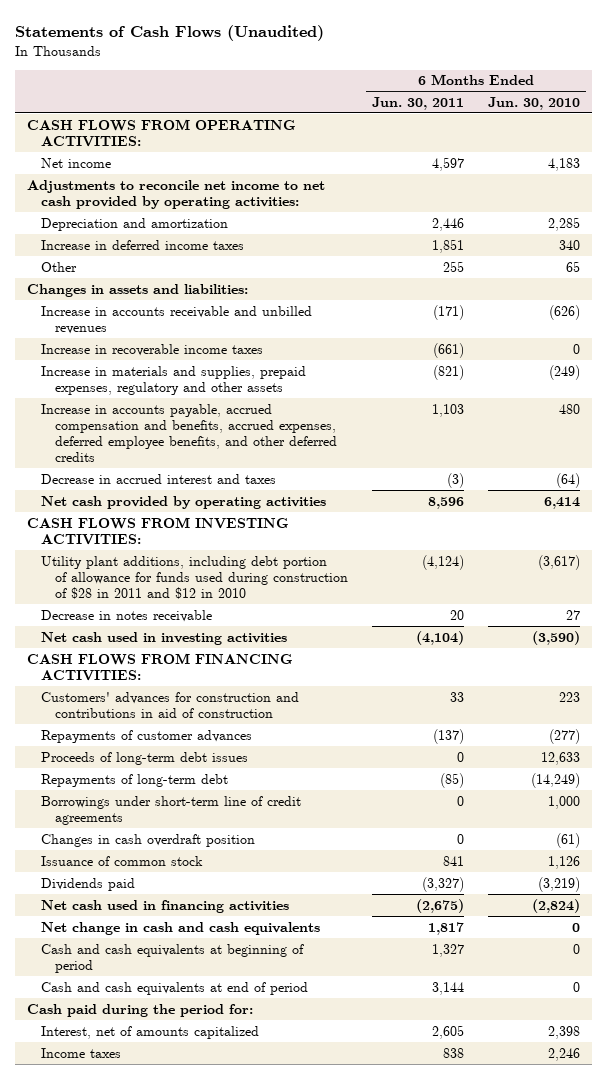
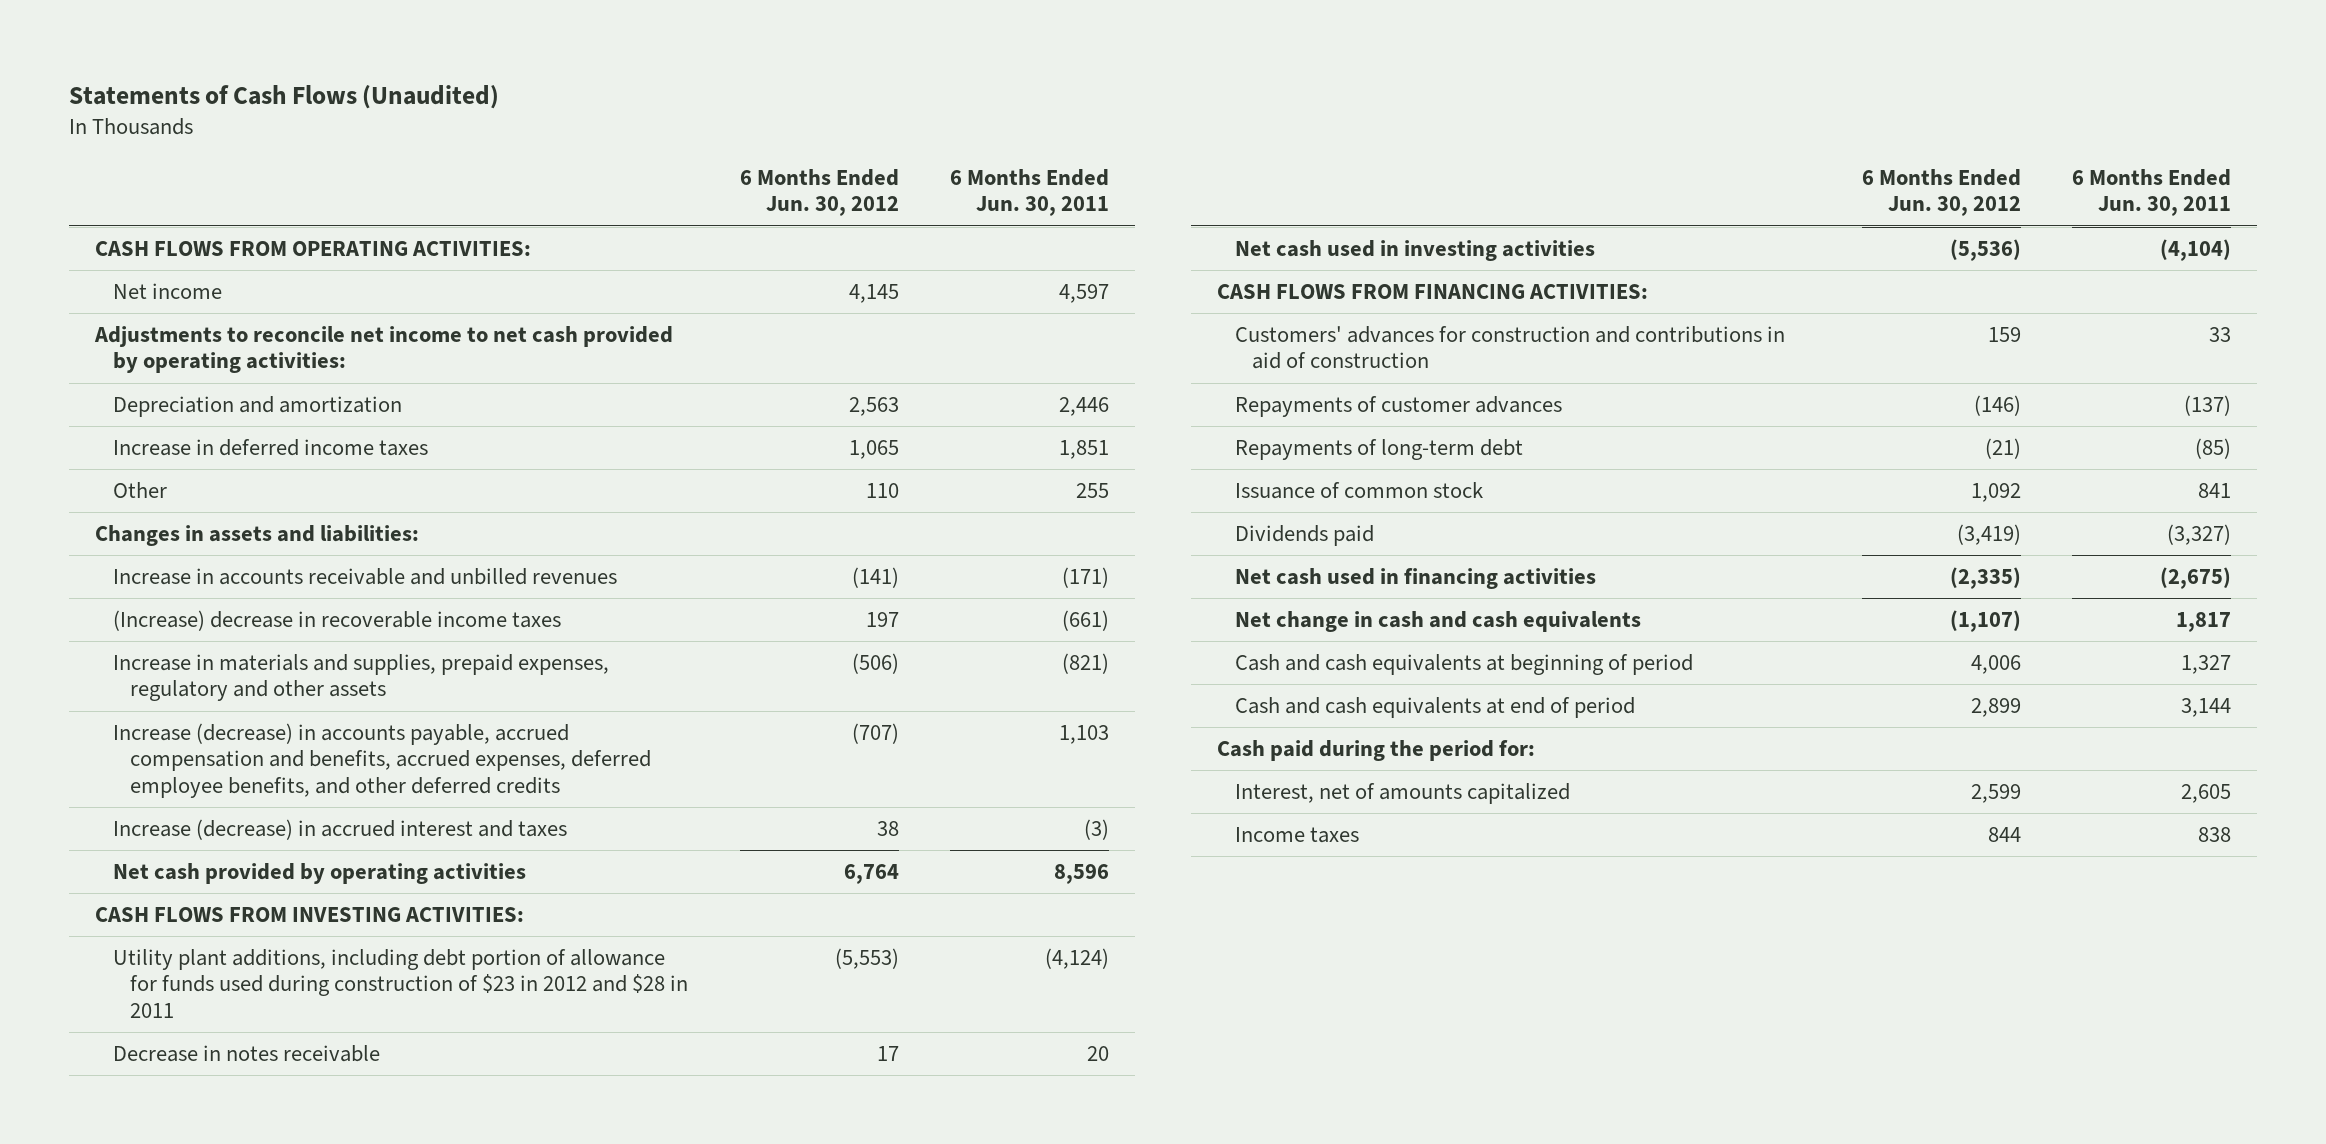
- | 6 Months Ended Jun. 30, 2011 | 6 Months Ended Jun. 30, 2010
+ | 6 Months Ended Jun. 30, 2012 | 6 Months Ended Jun. 30, 2011
- Increase in recoverable income taxes | (661) | 0
+ (Increase) decrease in recoverable income taxes | 197 | (661)
- Increase in accounts payable, accrued compensation and benefits, accrued expenses, deferred employee benefits, and other deferred credits | 1,103 | 480
- Decrease in accrued interest and taxes | (3) | (64)
+ Increase (decrease) in accounts payable, accrued compensation and benefits, accrued expenses, deferred employee benefits, and other deferred credits | (707) | 1,103
+ Increase (decrease) in accrued interest and taxes | 38 | (3)
- Utility plant additions, including debt portion of allowance for funds used during construction of $28 in 2011 and $12 in 2010 | (4,124) | (3,617)
+ Utility plant additions, including debt portion of allowance for funds used during construction of $23 in 2012 and $28 in 2011 | (5,553) | (4,124)
- Proceeds of long-term debt issues | 0 | 12,633
- Borrowings under short-term line of credit agreements | 0 | 1,000
- Changes in cash overdraft position | 0 | (61)

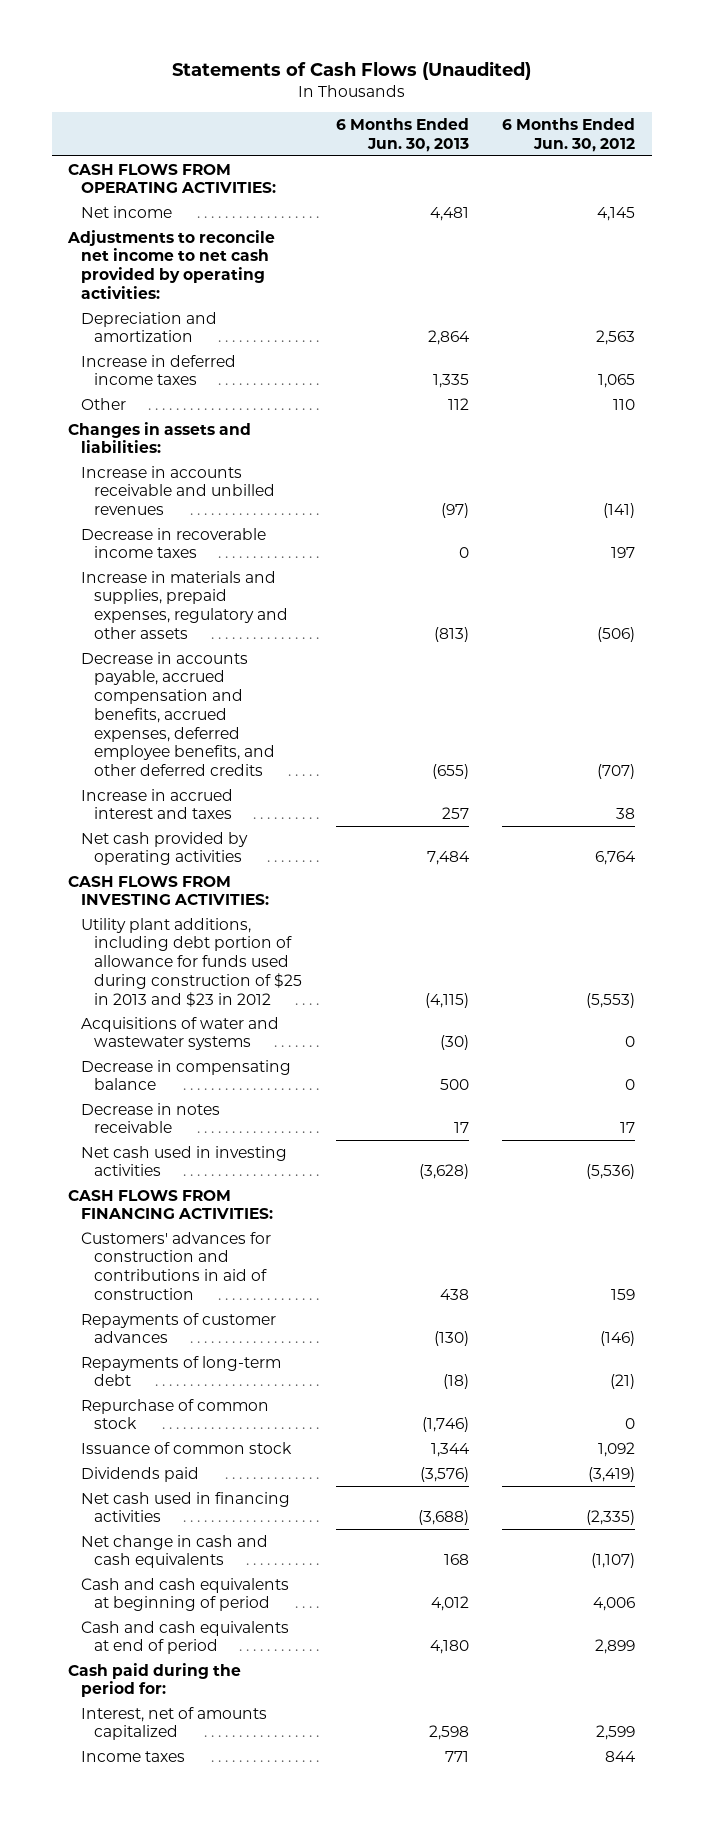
- | 6 Months Ended Jun. 30, 2012 | 6 Months Ended Jun. 30, 2011
+ | 6 Months Ended Jun. 30, 2013 | 6 Months Ended Jun. 30, 2012
- (Increase) decrease in recoverable income taxes | 197 | (661)
+ Decrease in recoverable income taxes | 0 | 197
- Increase (decrease) in accounts payable, accrued compensation and benefits, accrued expenses, deferred employee benefits, and other deferred credits | (707) | 1,103
- Increase (decrease) in accrued interest and taxes | 38 | (3)
+ Decrease in accounts payable, accrued compensation and benefits, accrued expenses, deferred employee benefits, and other deferred credits | (655) | (707)
+ Increase in accrued interest and taxes | 257 | 38
- Utility plant additions, including debt portion of allowance for funds used during construction of $23 in 2012 and $28 in 2011 | (5,553) | (4,124)
+ Utility plant additions, including debt portion of allowance for funds used during construction of $25 in 2013 and $23 in 2012 | (4,115) | (5,553)
+ Acquisitions of water and wastewater systems | (30) | 0
+ Decrease in compensating balance | 500 | 0
+ Repurchase of common stock | (1,746) | 0

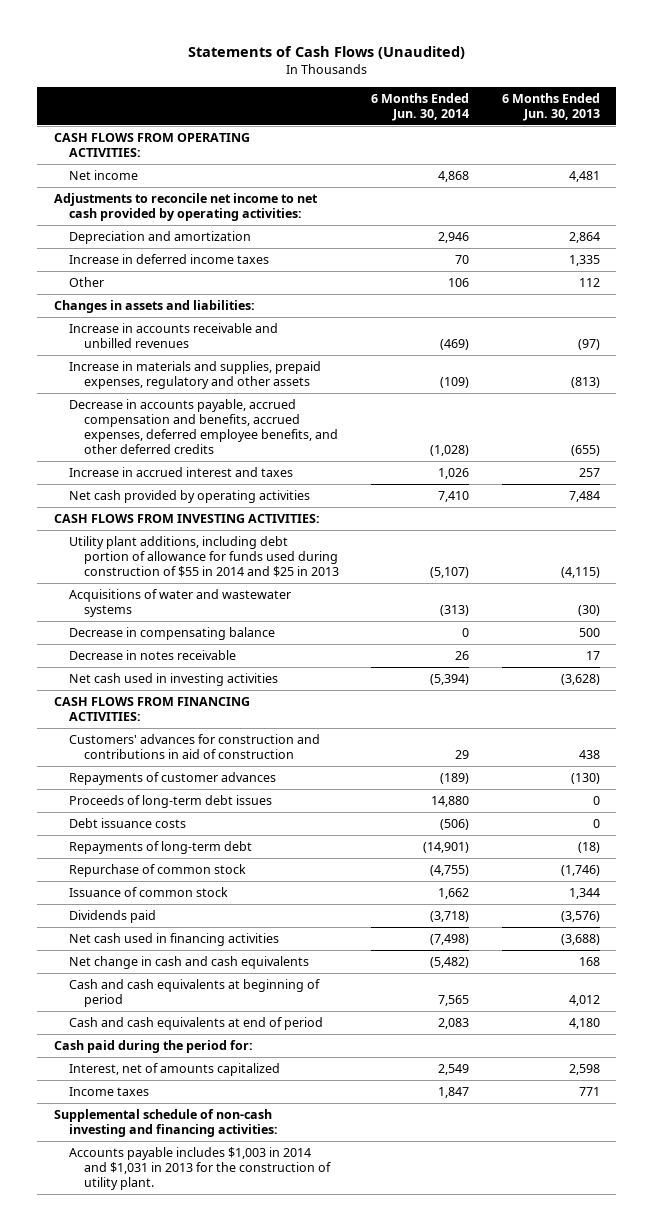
- | 6 Months Ended Jun. 30, 2013 | 6 Months Ended Jun. 30, 2012
+ | 6 Months Ended Jun. 30, 2014 | 6 Months Ended Jun. 30, 2013
- Decrease in recoverable income taxes | 0 | 197
- Utility plant additions, including debt portion of allowance for funds used during construction of $25 in 2013 and $23 in 2012 | (4,115) | (5,553)
+ Utility plant additions, including debt portion of allowance for funds used during construction of $55 in 2014 and $25 in 2013 | (5,107) | (4,115)
+ Proceeds of long-term debt issues | 14,880 | 0
+ Debt issuance costs | (506) | 0
+ Supplemental schedule of non-cash investing and financing activities:
+ Accounts payable includes $1,003 in 2014 and $1,031 in 2013 for the construction of utility plant.

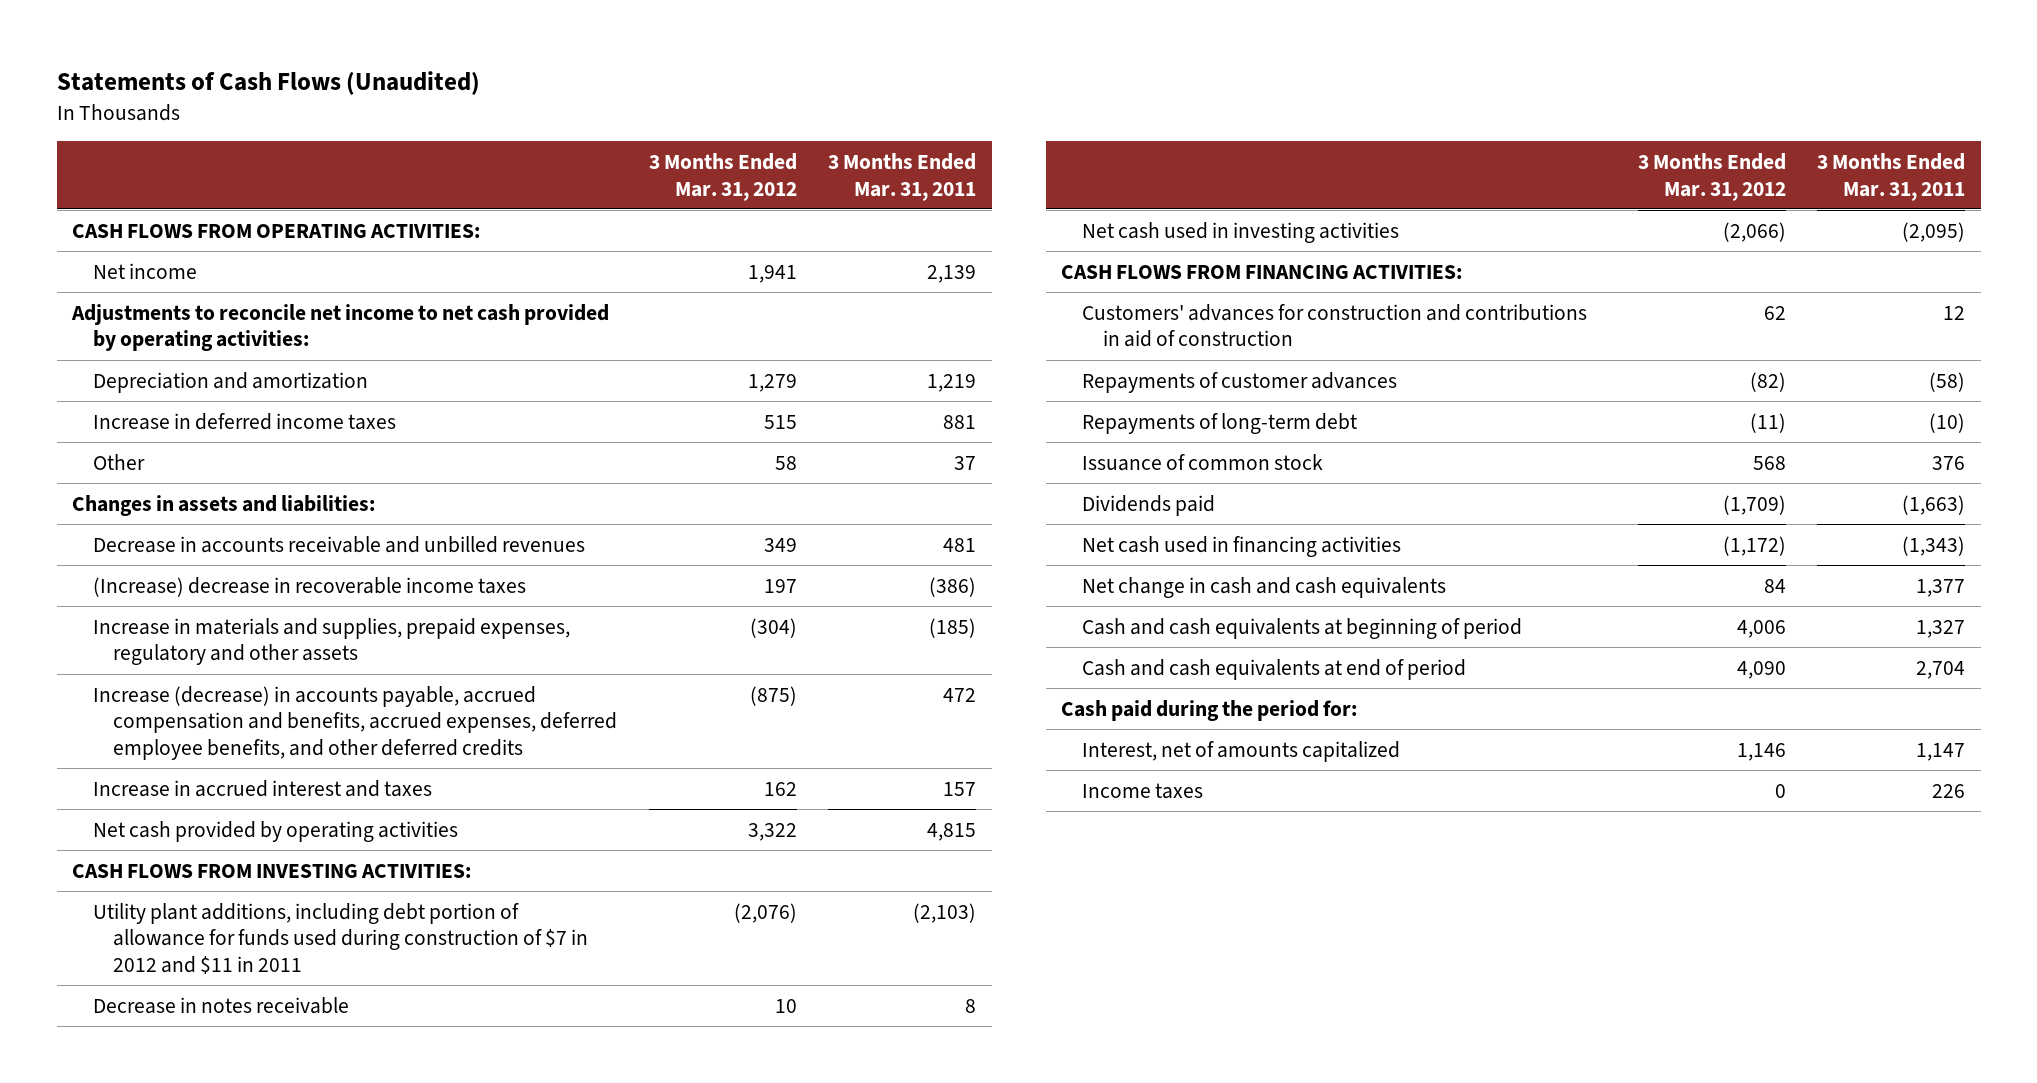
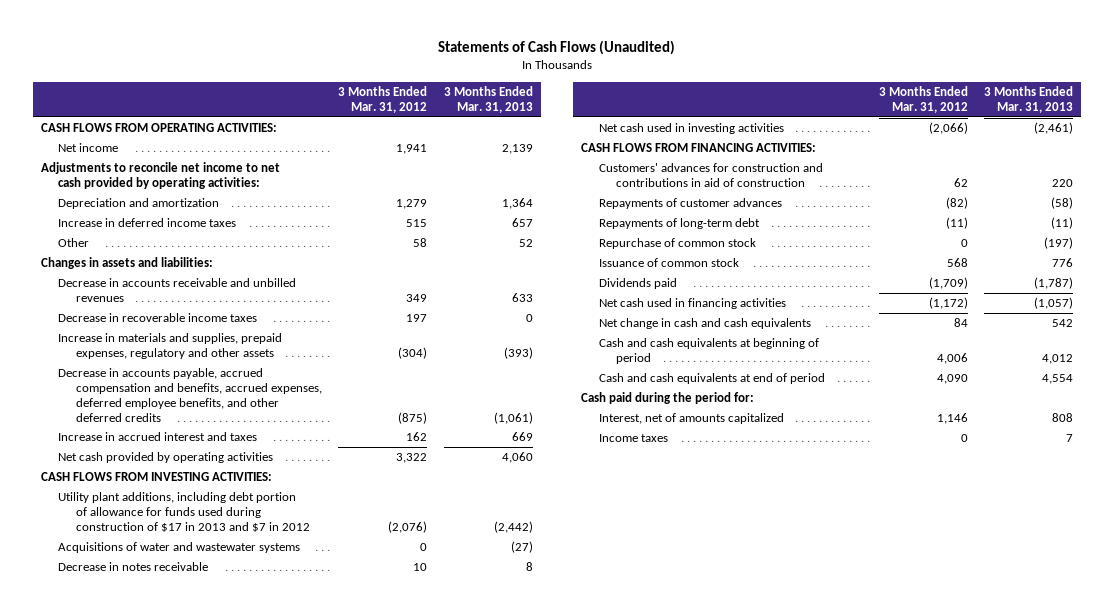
- | 3 Months Ended Mar. 31, 2012 | 3 Months Ended Mar. 31, 2011
+ | 3 Months Ended Mar. 31, 2012 | 3 Months Ended Mar. 31, 2013
- (Increase) decrease in recoverable income taxes | 197 | (386)
+ Decrease in recoverable income taxes | 197 | 0
- Increase (decrease) in accounts payable, accrued compensation and benefits, accrued expenses, deferred employee benefits, and other deferred credits | (875) | 472
+ Decrease in accounts payable, accrued compensation and benefits, accrued expenses, deferred employee benefits, and other deferred credits | (875) | (1,061)
- Utility plant additions, including debt portion of allowance for funds used during construction of $7 in 2012 and $11 in 2011 | (2,076) | (2,103)
+ Utility plant additions, including debt portion of allowance for funds used during construction of $17 in 2013 and $7 in 2012 | (2,076) | (2,442)
+ Acquisitions of water and wastewater systems | 0 | (27)
+ Repurchase of common stock | 0 | (197)

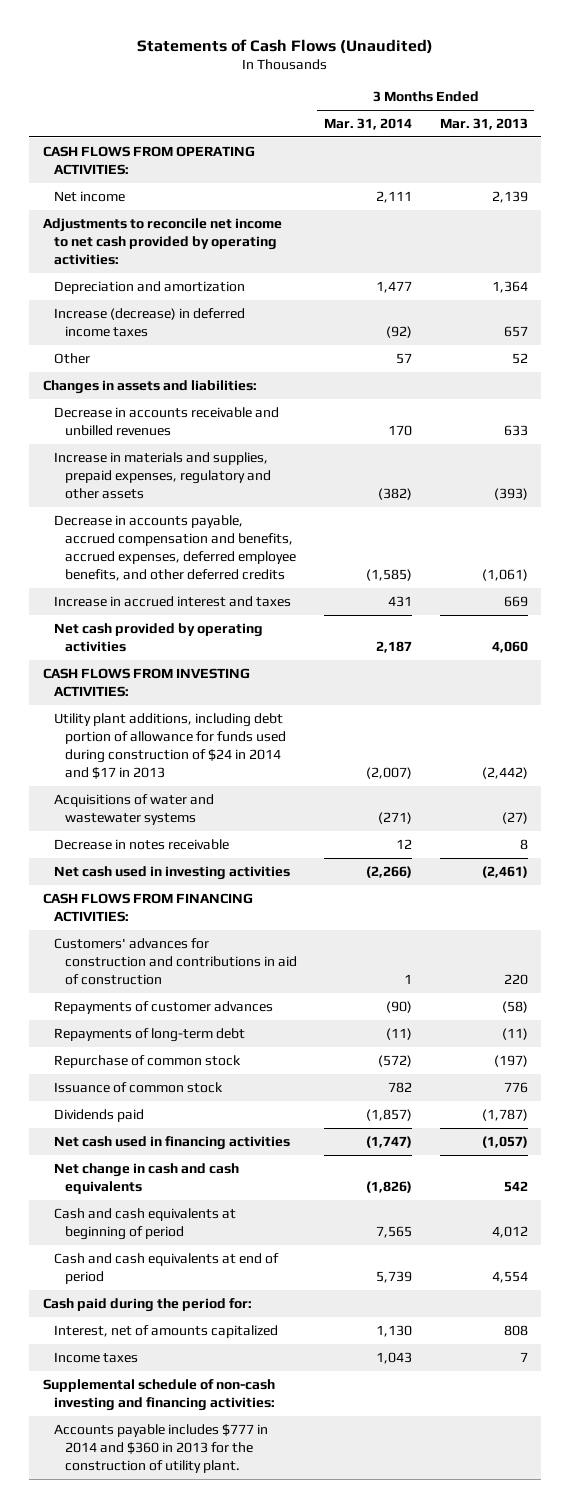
- | 3 Months Ended Mar. 31, 2012 | 3 Months Ended Mar. 31, 2013
+ | 3 Months Ended Mar. 31, 2014 | 3 Months Ended Mar. 31, 2013
- Increase in deferred income taxes | 515 | 657
+ Increase (decrease) in deferred income taxes | (92) | 657
- Decrease in recoverable income taxes | 197 | 0
- Utility plant additions, including debt portion of allowance for funds used during construction of $17 in 2013 and $7 in 2012 | (2,076) | (2,442)
+ Utility plant additions, including debt portion of allowance for funds used during construction of $24 in 2014 and $17 in 2013 | (2,007) | (2,442)
+ Supplemental schedule of non-cash investing and financing activities:
+ Accounts payable includes $777 in 2014 and $360 in 2013 for the construction of utility plant.

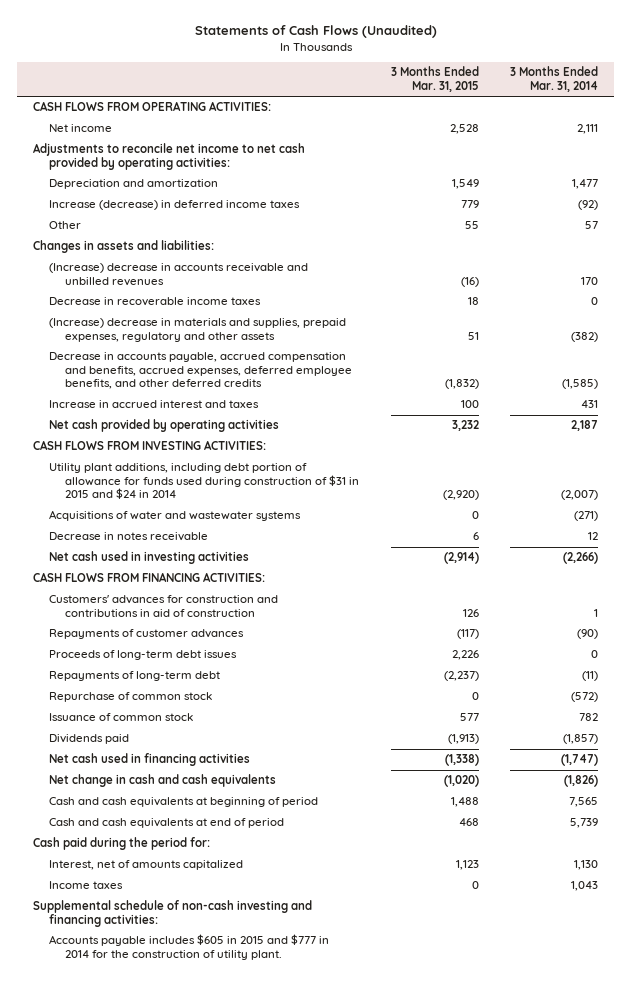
- | 3 Months Ended Mar. 31, 2014 | 3 Months Ended Mar. 31, 2013
+ | 3 Months Ended Mar. 31, 2015 | 3 Months Ended Mar. 31, 2014
- Decrease in accounts receivable and unbilled revenues | 170 | 633
- Increase in materials and supplies, prepaid expenses, regulatory and other assets | (382) | (393)
+ (Increase) decrease in accounts receivable and unbilled revenues | (16) | 170
+ Decrease in recoverable income taxes | 18 | 0
+ (Increase) decrease in materials and supplies, prepaid expenses, regulatory and other assets | 51 | (382)
- Utility plant additions, including debt portion of allowance for funds used during construction of $24 in 2014 and $17 in 2013 | (2,007) | (2,442)
+ Utility plant additions, including debt portion of allowance for funds used during construction of $31 in 2015 and $24 in 2014 | (2,920) | (2,007)
+ Proceeds of long-term debt issues | 2,226 | 0
- Accounts payable includes $777 in 2014 and $360 in 2013 for the construction of utility plant.
+ Accounts payable includes $605 in 2015 and $777 in 2014 for the construction of utility plant.

